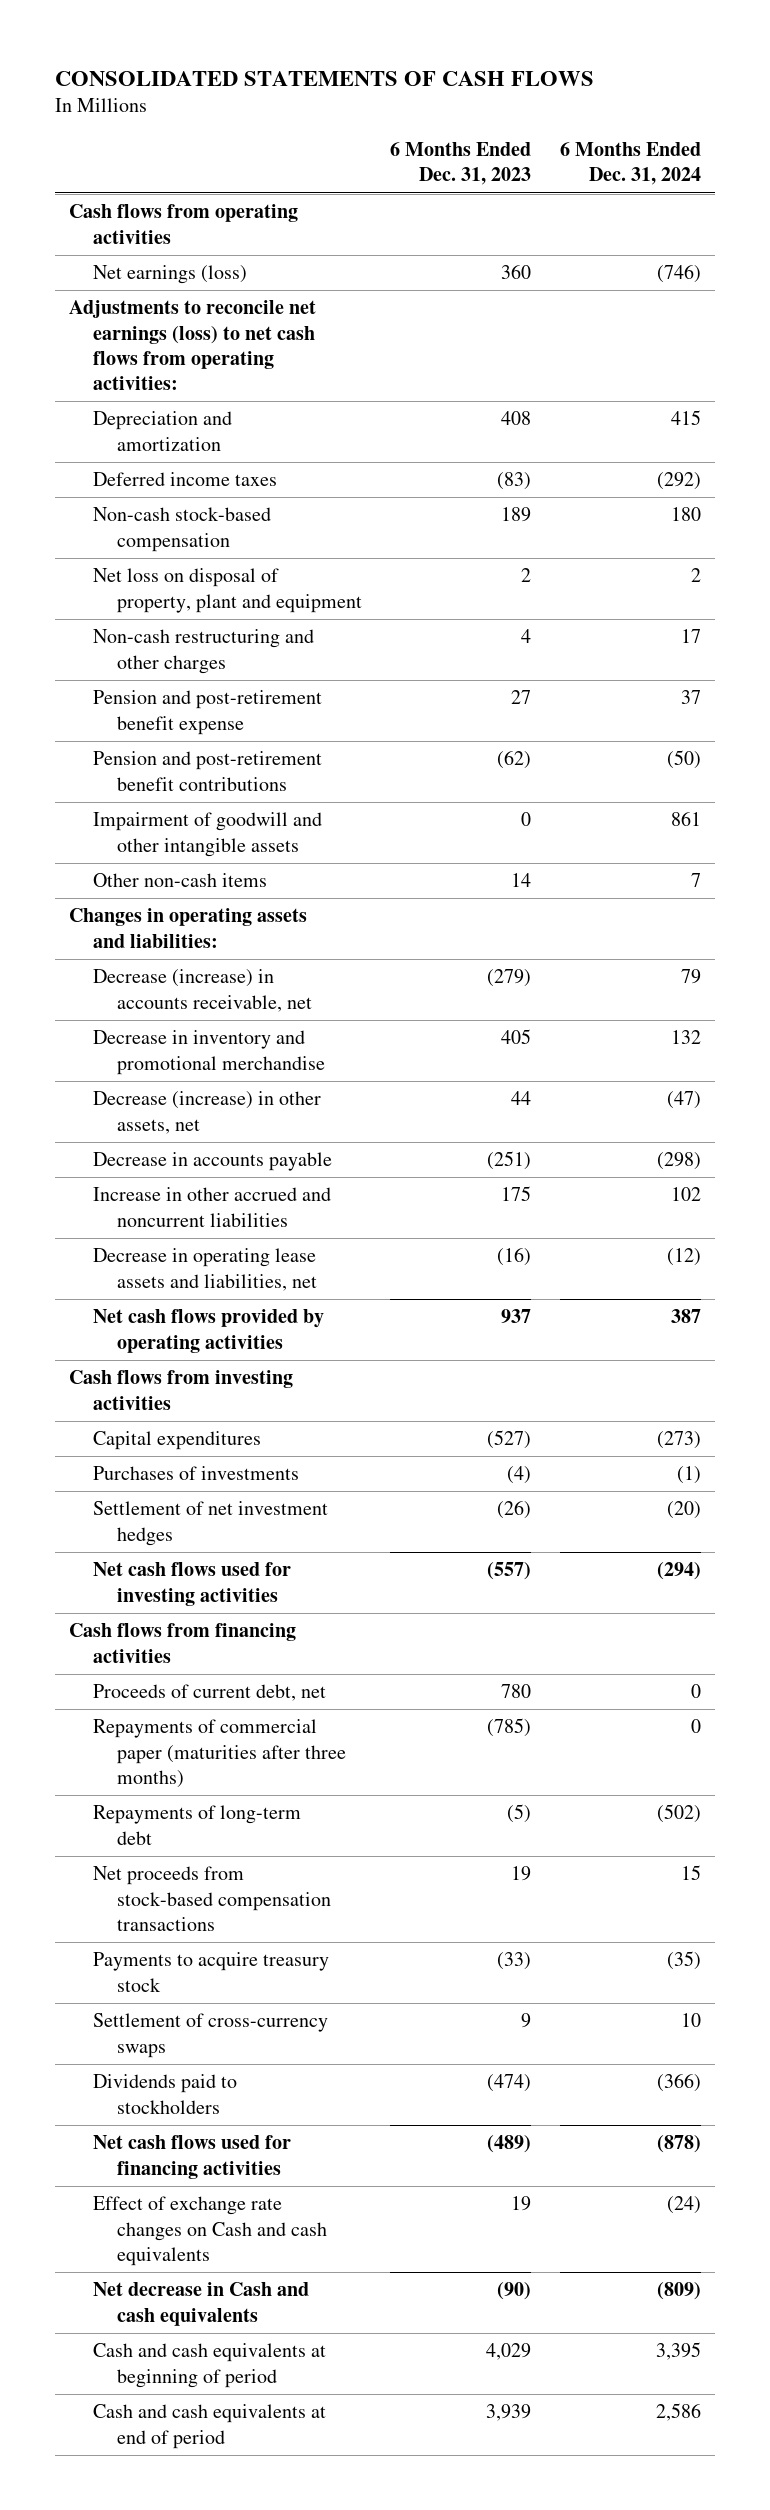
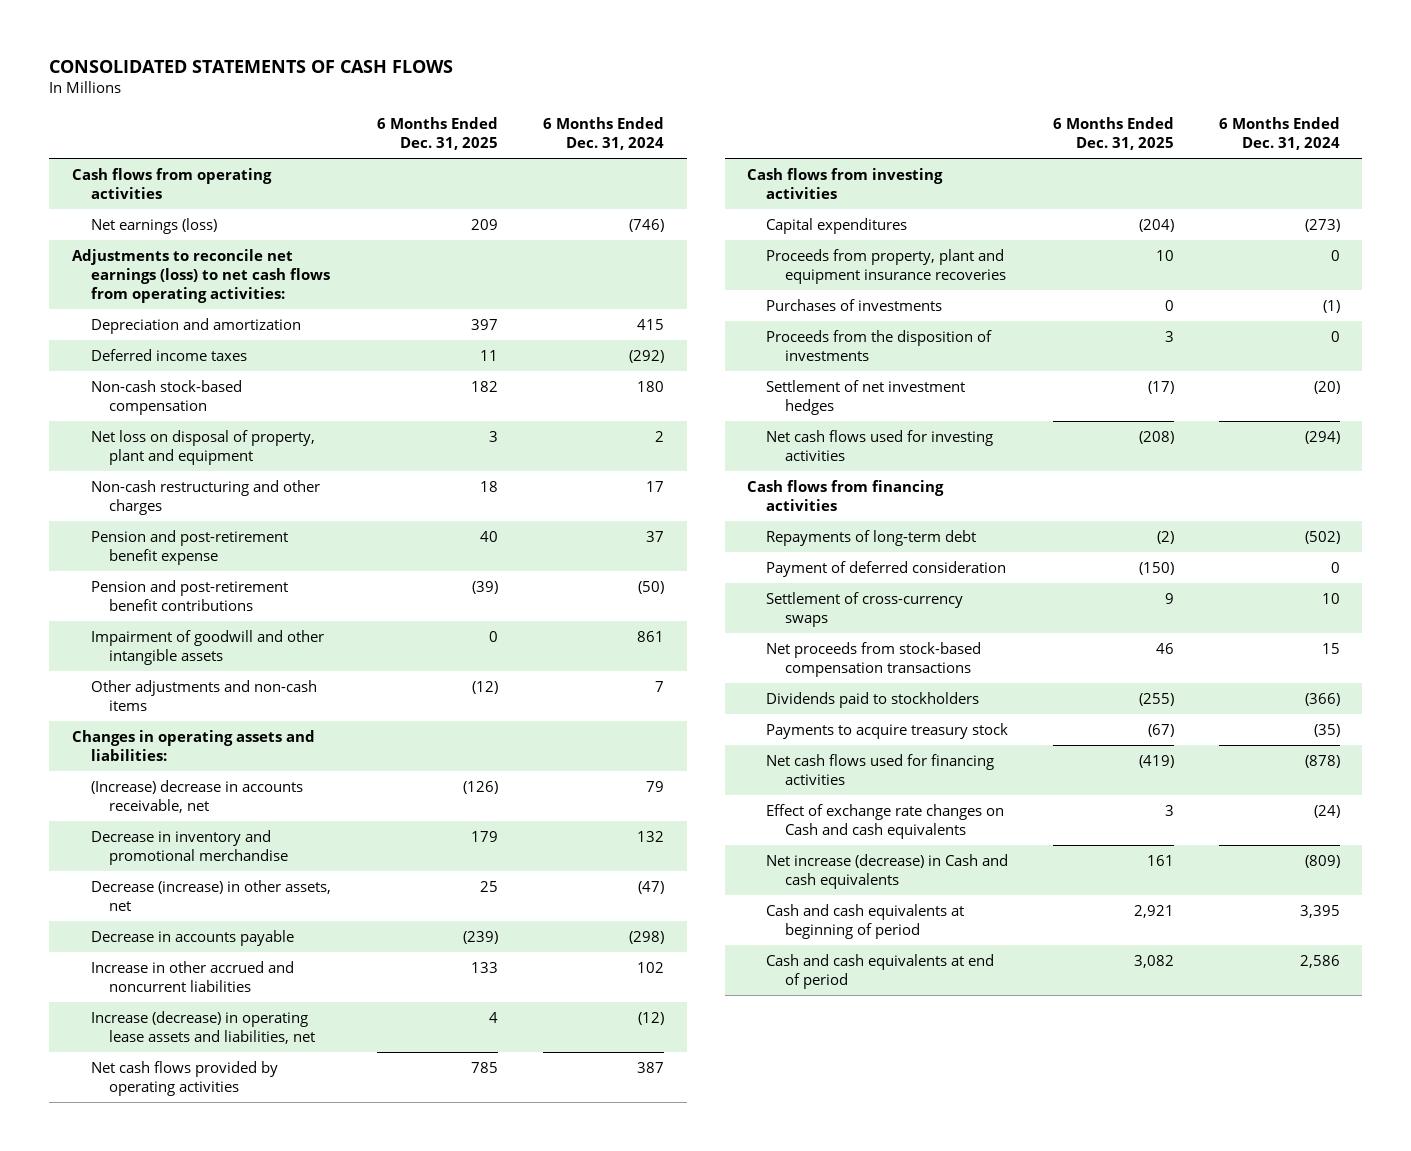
- | 6 Months Ended Dec. 31, 2023 | 6 Months Ended Dec. 31, 2024
+ | 6 Months Ended Dec. 31, 2025 | 6 Months Ended Dec. 31, 2024
- Other non-cash items | 14 | 7
+ Other adjustments and non-cash items | (12) | 7
- Decrease (increase) in accounts receivable, net | (279) | 79
+ (Increase) decrease in accounts receivable, net | (126) | 79
- Decrease in operating lease assets and liabilities, net | (16) | (12)
+ Increase (decrease) in operating lease assets and liabilities, net | 4 | (12)
+ Proceeds from property, plant and equipment insurance recoveries | 10 | 0
+ Proceeds from the disposition of investments | 3 | 0
- Proceeds of current debt, net | 780 | 0
- Repayments of commercial paper (maturities after three months) | (785) | 0
+ Payment of deferred consideration | (150) | 0
moved down: Net proceeds from stock-based compensation transactions | 46 | 15
moved down: Payments to acquire treasury stock | (67) | (35)
- Net decrease in Cash and cash equivalents | (90) | (809)
+ Net increase (decrease) in Cash and cash equivalents | 161 | (809)

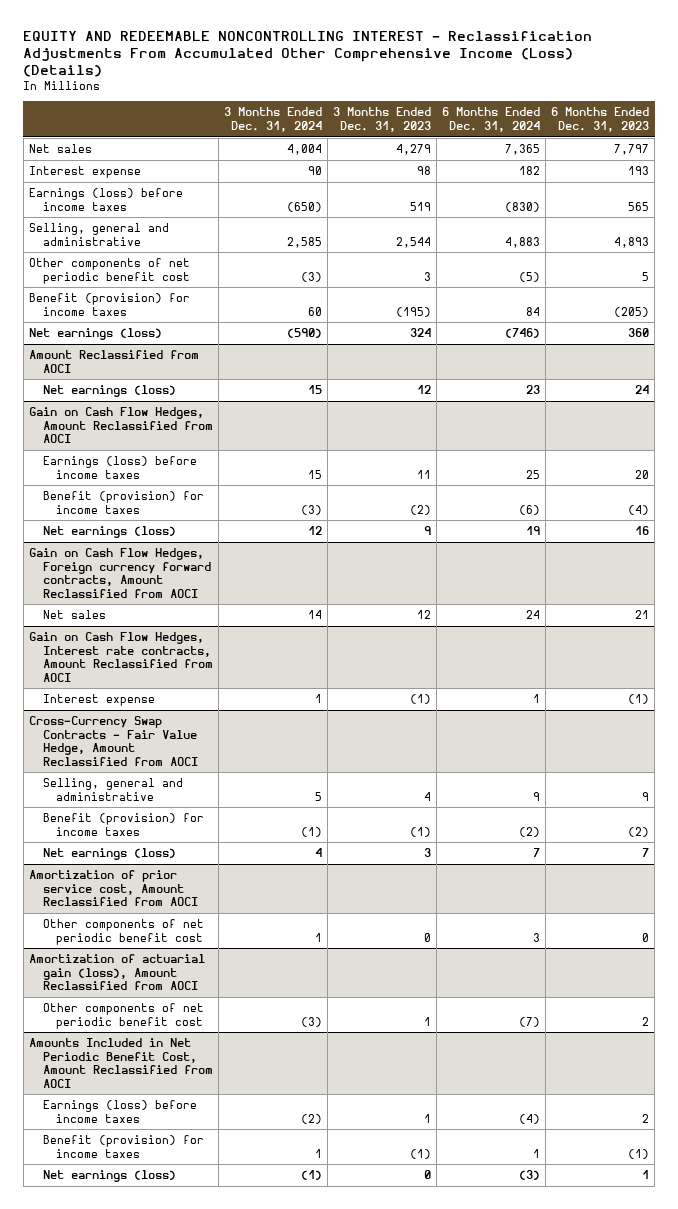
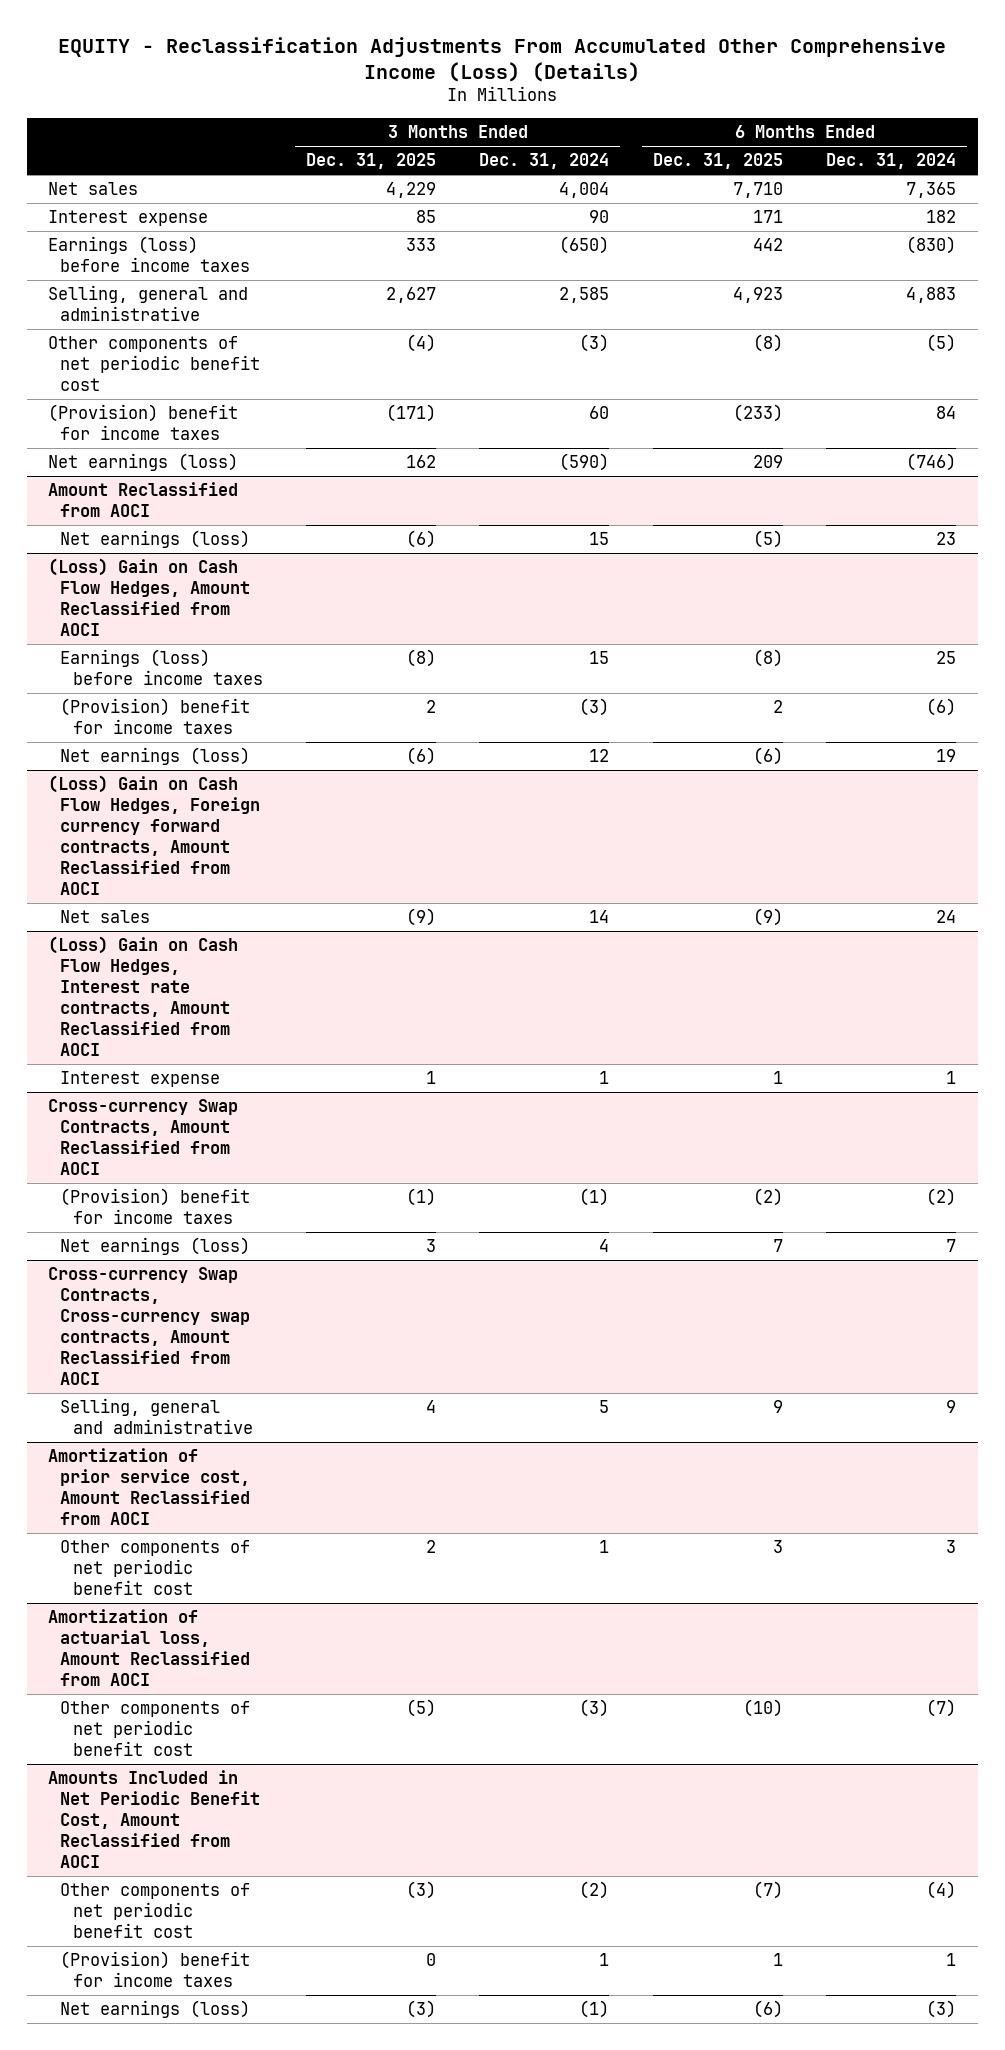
- EQUITY AND REDEEMABLE NONCONTROLLING INTEREST - Reclassification Adjustments From Accumulated Other Comprehensive Income (Loss) (Details)
+ EQUITY - Reclassification Adjustments From Accumulated Other Comprehensive Income (Loss) (Details)
- | 3 Months Ended Dec. 31, 2024 | 3 Months Ended Dec. 31, 2023 | 6 Months Ended Dec. 31, 2024 | 6 Months Ended Dec. 31, 2023
+ | 3 Months Ended Dec. 31, 2025 | 3 Months Ended Dec. 31, 2024 | 6 Months Ended Dec. 31, 2025 | 6 Months Ended Dec. 31, 2024
- Benefit (provision) for income taxes | 60 | (195) | 84 | (205)
+ (Provision) benefit for income taxes | (171) | 60 | (233) | 84
- Gain on Cash Flow Hedges, Amount Reclassified from AOCI
+ (Loss) Gain on Cash Flow Hedges, Amount Reclassified from AOCI
- Benefit (provision) for income taxes | (3) | (2) | (6) | (4)
+ (Provision) benefit for income taxes | 2 | (3) | 2 | (6)
- Gain on Cash Flow Hedges, Foreign currency forward contracts, Amount Reclassified from AOCI
+ (Loss) Gain on Cash Flow Hedges, Foreign currency forward contracts, Amount Reclassified from AOCI
- Gain on Cash Flow Hedges, Interest rate contracts, Amount Reclassified from AOCI
+ (Loss) Gain on Cash Flow Hedges, Interest rate contracts, Amount Reclassified from AOCI
- Cross-Currency Swap Contracts - Fair Value Hedge, Amount Reclassified from AOCI
- Selling, general and administrative | 5 | 4 | 9 | 9
- Benefit (provision) for income taxes | (1) | (1) | (2) | (2)
+ Cross-currency Swap Contracts, Amount Reclassified from AOCI
+ (Provision) benefit for income taxes | (1) | (1) | (2) | (2)
+ Cross-currency Swap Contracts, Cross-currency swap contracts, Amount Reclassified from AOCI
+ Selling, general and administrative | 4 | 5 | 9 | 9
- Amortization of actuarial gain (loss), Amount Reclassified from AOCI
+ Amortization of actuarial loss, Amount Reclassified from AOCI
@ Amounts Included in Net Periodic Benefit Cost, Amount Reclassified from AOCI
- Earnings (loss) before income taxes | (2) | 1 | (4) | 2
- Benefit (provision) for income taxes | 1 | (1) | 1 | (1)
+ Other components of net periodic benefit cost | (3) | (2) | (7) | (4)
+ (Provision) benefit for income taxes | 0 | 1 | 1 | 1

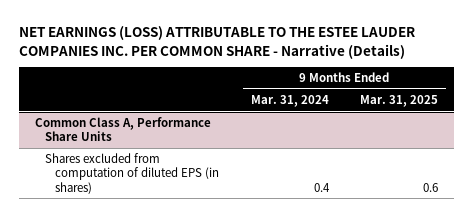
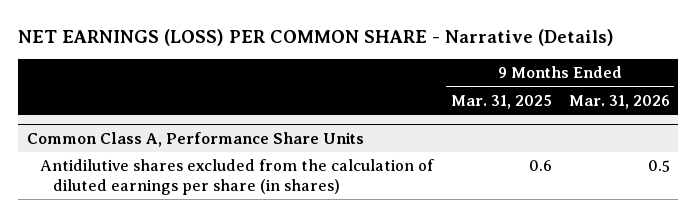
- NET EARNINGS (LOSS) ATTRIBUTABLE TO THE ESTEE LAUDER COMPANIES INC. PER COMMON SHARE - Narrative (Details)
+ NET EARNINGS (LOSS) PER COMMON SHARE - Narrative (Details)
- | 9 Months Ended Mar. 31, 2024 | 9 Months Ended Mar. 31, 2025
+ | 9 Months Ended Mar. 31, 2025 | 9 Months Ended Mar. 31, 2026
@ Common Class A, Performance Share Units
- Shares excluded from computation of diluted EPS (in shares) | 0.4 | 0.6
+ Antidilutive shares excluded from the calculation of diluted earnings per share (in shares) | 0.6 | 0.5

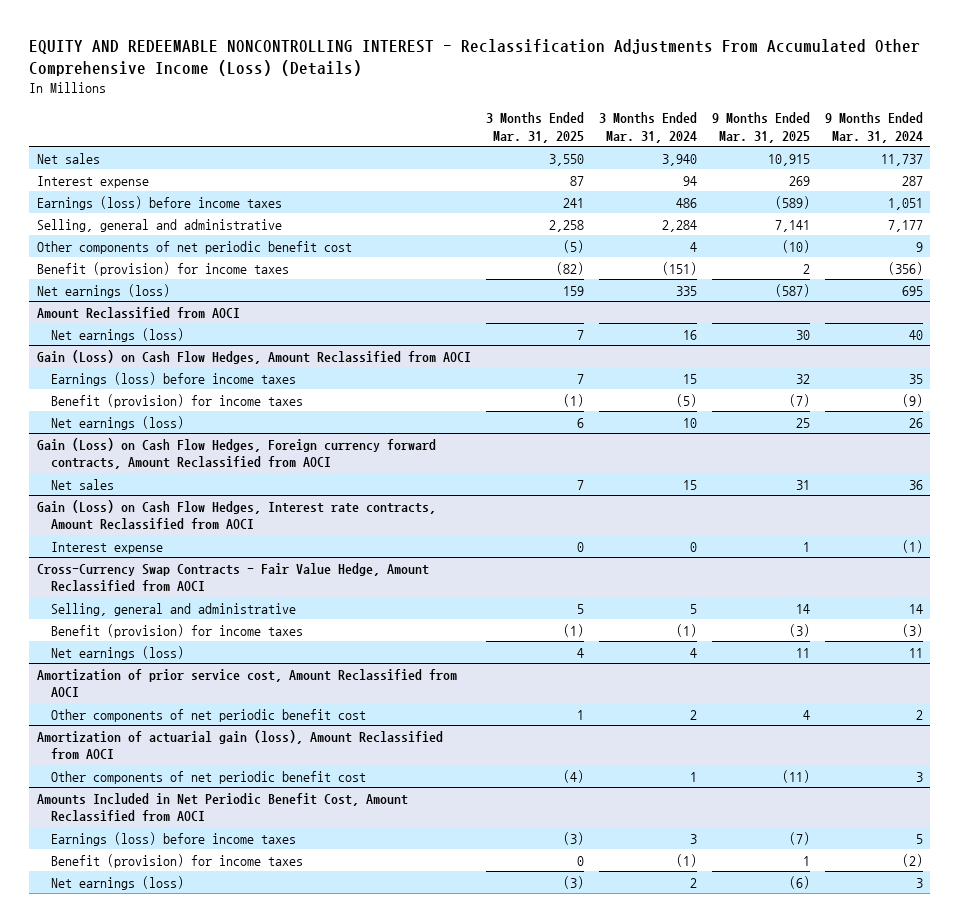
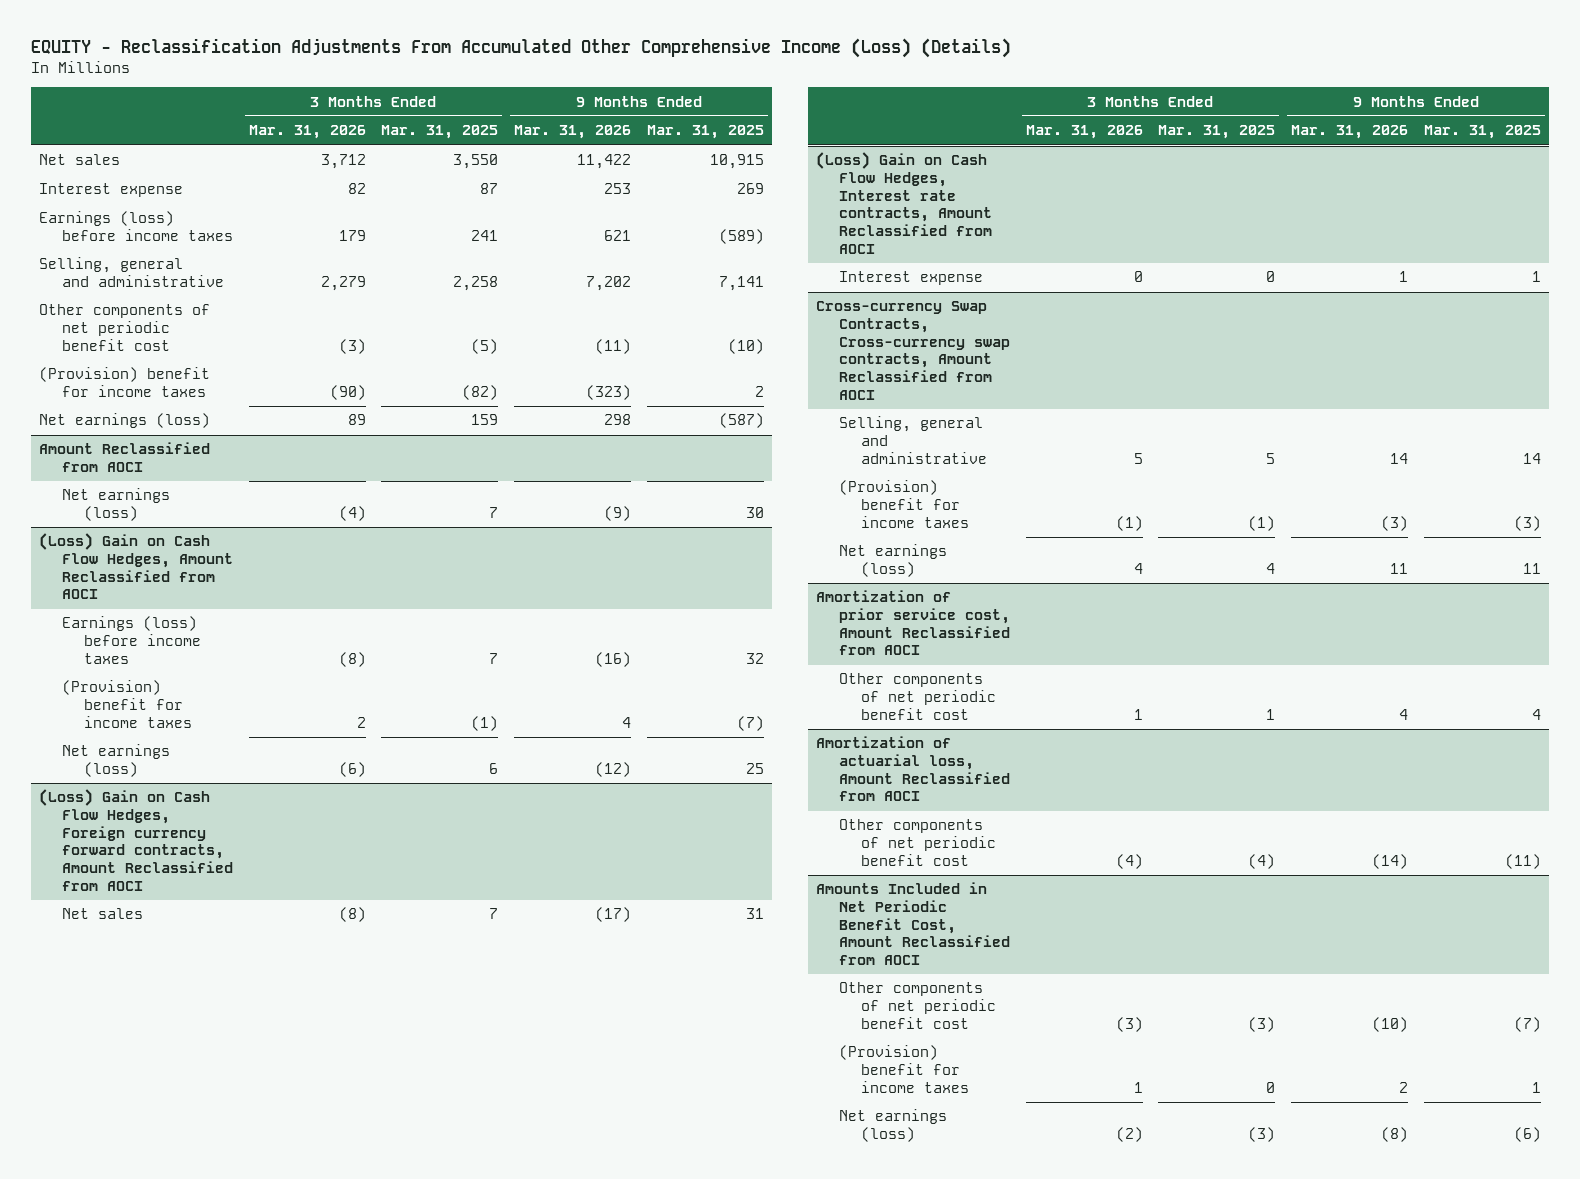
- EQUITY AND REDEEMABLE NONCONTROLLING INTEREST - Reclassification Adjustments From Accumulated Other Comprehensive Income (Loss) (Details)
+ EQUITY - Reclassification Adjustments From Accumulated Other Comprehensive Income (Loss) (Details)
- | 3 Months Ended Mar. 31, 2025 | 3 Months Ended Mar. 31, 2024 | 9 Months Ended Mar. 31, 2025 | 9 Months Ended Mar. 31, 2024
+ | 3 Months Ended Mar. 31, 2026 | 3 Months Ended Mar. 31, 2025 | 9 Months Ended Mar. 31, 2026 | 9 Months Ended Mar. 31, 2025
- Benefit (provision) for income taxes | (82) | (151) | 2 | (356)
+ (Provision) benefit for income taxes | (90) | (82) | (323) | 2
- Gain (Loss) on Cash Flow Hedges, Amount Reclassified from AOCI
+ (Loss) Gain on Cash Flow Hedges, Amount Reclassified from AOCI
- Benefit (provision) for income taxes | (1) | (5) | (7) | (9)
+ (Provision) benefit for income taxes | 2 | (1) | 4 | (7)
- Gain (Loss) on Cash Flow Hedges, Foreign currency forward contracts, Amount Reclassified from AOCI
+ (Loss) Gain on Cash Flow Hedges, Foreign currency forward contracts, Amount Reclassified from AOCI
- Gain (Loss) on Cash Flow Hedges, Interest rate contracts, Amount Reclassified from AOCI
+ (Loss) Gain on Cash Flow Hedges, Interest rate contracts, Amount Reclassified from AOCI
- Cross-Currency Swap Contracts - Fair Value Hedge, Amount Reclassified from AOCI
+ Cross-currency Swap Contracts, Cross-currency swap contracts, Amount Reclassified from AOCI
- Benefit (provision) for income taxes | (1) | (1) | (3) | (3)
+ (Provision) benefit for income taxes | (1) | (1) | (3) | (3)
- Amortization of actuarial gain (loss), Amount Reclassified from AOCI
+ Amortization of actuarial loss, Amount Reclassified from AOCI
@ Amounts Included in Net Periodic Benefit Cost, Amount Reclassified from AOCI
- Earnings (loss) before income taxes | (3) | 3 | (7) | 5
- Benefit (provision) for income taxes | 0 | (1) | 1 | (2)
+ Other components of net periodic benefit cost | (3) | (3) | (10) | (7)
+ (Provision) benefit for income taxes | 1 | 0 | 2 | 1

